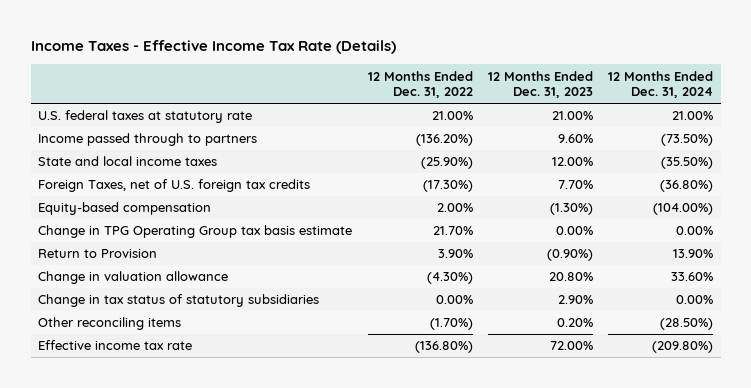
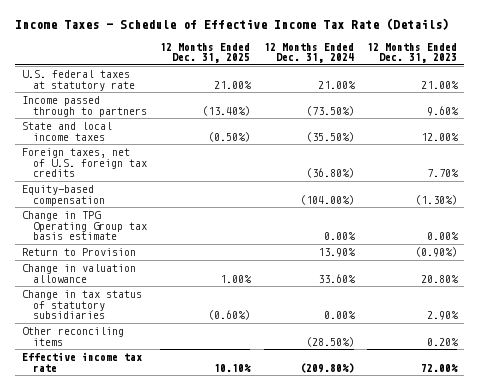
- Income Taxes - Effective Income Tax Rate (Details)
+ Income Taxes - Schedule of Effective Income Tax Rate (Details)
- | 12 Months Ended Dec. 31, 2022 | 12 Months Ended Dec. 31, 2023 | 12 Months Ended Dec. 31, 2024
+ | 12 Months Ended Dec. 31, 2025 | 12 Months Ended Dec. 31, 2024 | 12 Months Ended Dec. 31, 2023
- Foreign Taxes, net of U.S. foreign tax credits | (17.30%) | 7.70% | (36.80%)
+ Foreign taxes, net of U.S. foreign tax credits | | (36.80%) | 7.70%

